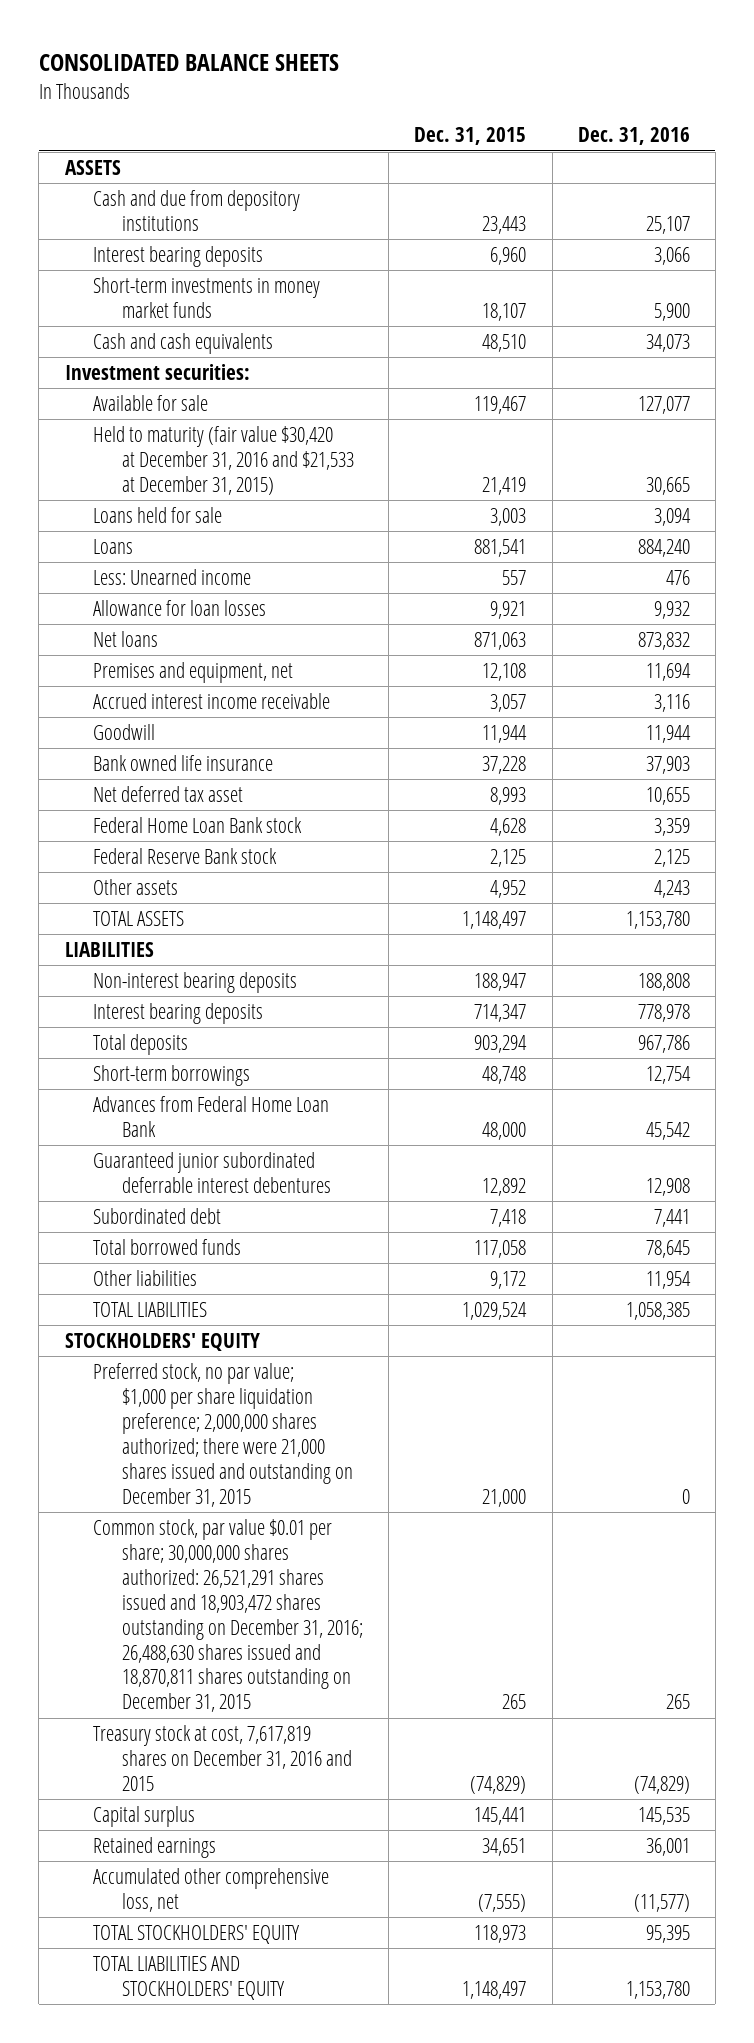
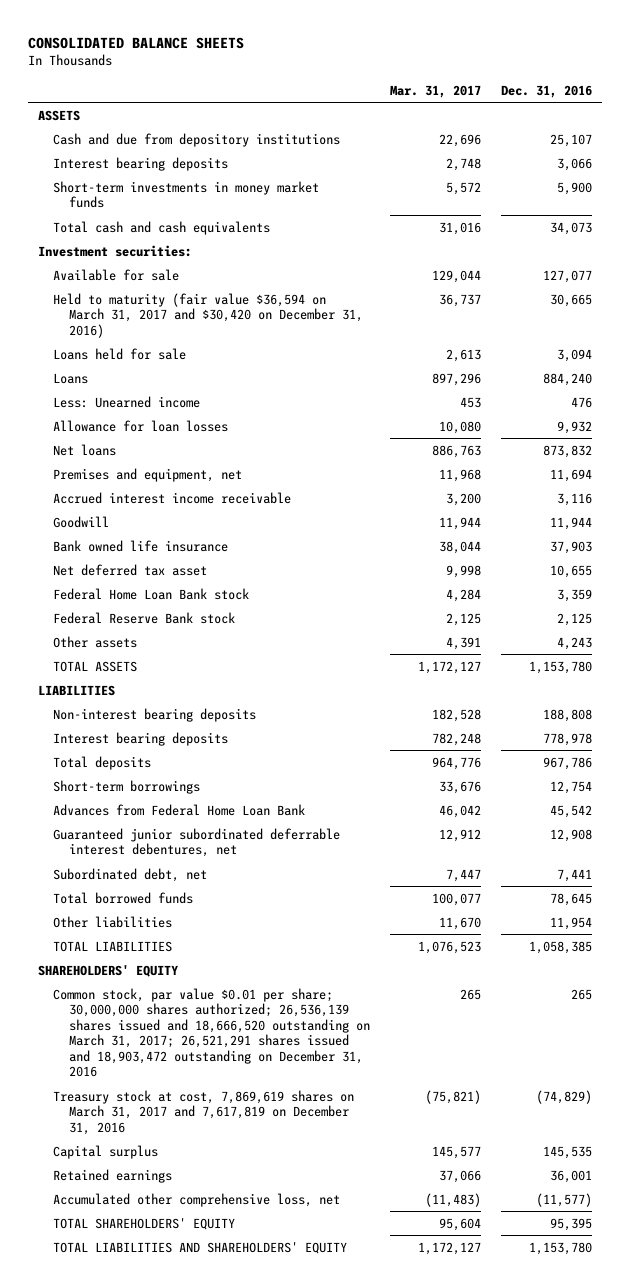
- | Dec. 31, 2015 | Dec. 31, 2016
+ | Mar. 31, 2017 | Dec. 31, 2016
- Cash and cash equivalents | 48,510 | 34,073
+ Total cash and cash equivalents | 31,016 | 34,073
- Held to maturity (fair value $30,420 at December 31, 2016 and $21,533 at December 31, 2015) | 21,419 | 30,665
+ Held to maturity (fair value $36,594 on March 31, 2017 and $30,420 on December 31, 2016) | 36,737 | 30,665
- Guaranteed junior subordinated deferrable interest debentures | 12,892 | 12,908
- Subordinated debt | 7,418 | 7,441
+ Guaranteed junior subordinated deferrable interest debentures, net | 12,912 | 12,908
+ Subordinated debt, net | 7,447 | 7,441
- STOCKHOLDERS' EQUITY
- Preferred stock, no par value; $1,000 per share liquidation preference; 2,000,000 shares authorized; there were 21,000 shares issued and outstanding on December 31, 2015 | 21,000 | 0
- Common stock, par value $0.01 per share; 30,000,000 shares authorized: 26,521,291 shares issued and 18,903,472 shares outstanding on December 31, 2016; 26,488,630 shares issued and 18,870,811 shares outstanding on December 31, 2015 | 265 | 265
- Treasury stock at cost, 7,617,819 shares on December 31, 2016 and 2015 | (74,829) | (74,829)
+ SHAREHOLDERS' EQUITY
+ Common stock, par value $0.01 per share; 30,000,000 shares authorized; 26,536,139 shares issued and 18,666,520 outstanding on March 31, 2017; 26,521,291 shares issued and 18,903,472 outstanding on December 31, 2016 | 265 | 265
+ Treasury stock at cost, 7,869,619 shares on March 31, 2017 and 7,617,819 on December 31, 2016 | (75,821) | (74,829)
- TOTAL STOCKHOLDERS' EQUITY | 118,973 | 95,395
- TOTAL LIABILITIES AND STOCKHOLDERS' EQUITY | 1,148,497 | 1,153,780
+ TOTAL SHAREHOLDERS' EQUITY | 95,604 | 95,395
+ TOTAL LIABILITIES AND SHAREHOLDERS' EQUITY | 1,172,127 | 1,153,780

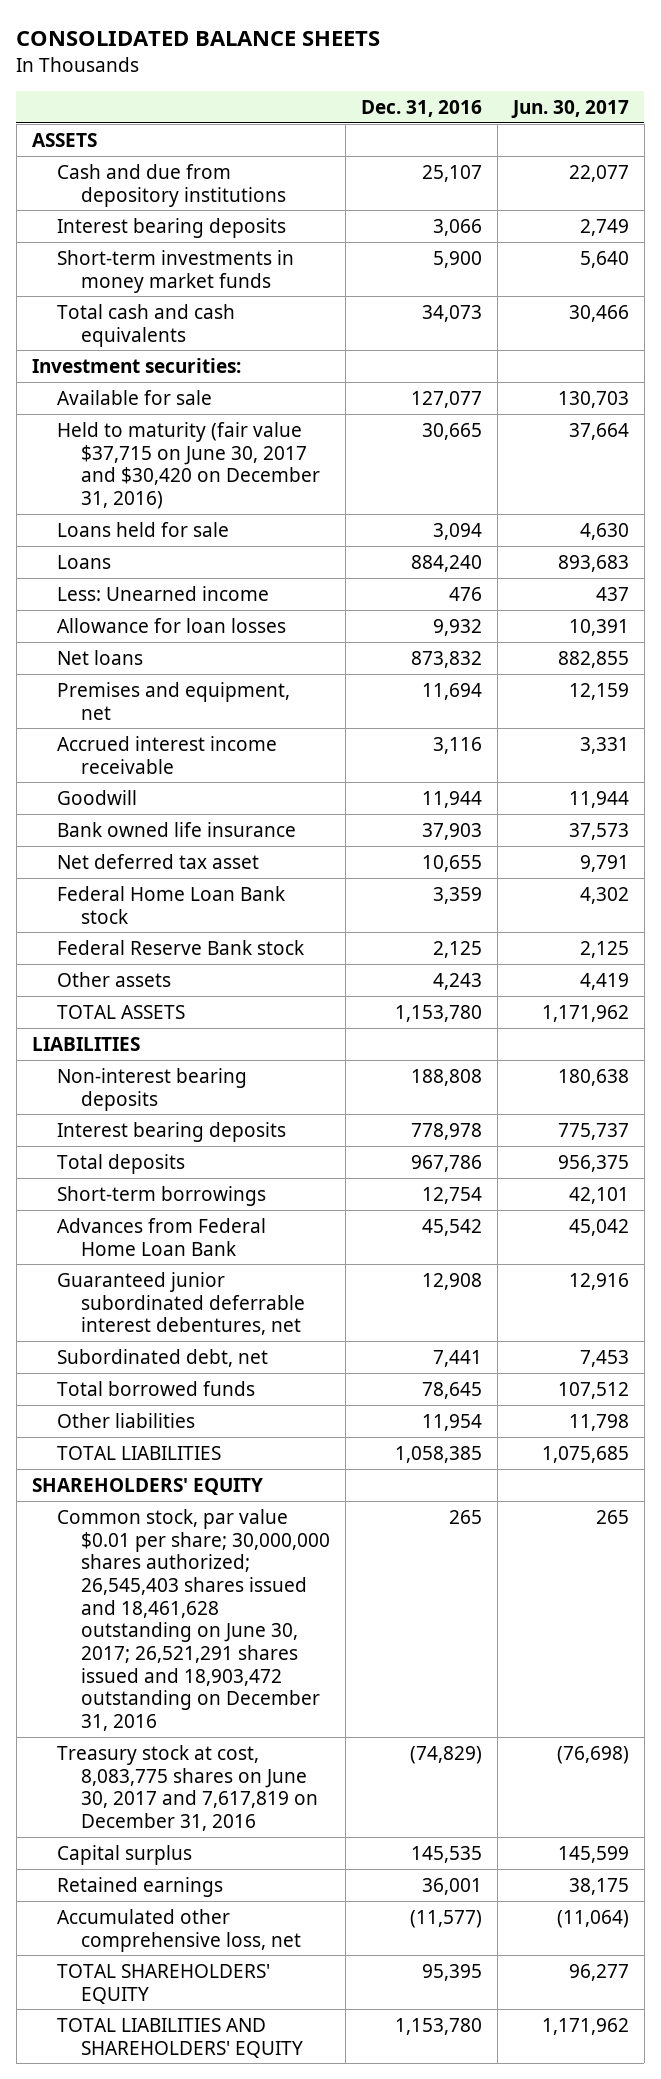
- | Mar. 31, 2017 | Dec. 31, 2016
+ | Dec. 31, 2016 | Jun. 30, 2017
- Held to maturity (fair value $36,594 on March 31, 2017 and $30,420 on December 31, 2016) | 36,737 | 30,665
+ Held to maturity (fair value $37,715 on June 30, 2017 and $30,420 on December 31, 2016) | 30,665 | 37,664
- Common stock, par value $0.01 per share; 30,000,000 shares authorized; 26,536,139 shares issued and 18,666,520 outstanding on March 31, 2017; 26,521,291 shares issued and 18,903,472 outstanding on December 31, 2016 | 265 | 265
- Treasury stock at cost, 7,869,619 shares on March 31, 2017 and 7,617,819 on December 31, 2016 | (75,821) | (74,829)
+ Common stock, par value $0.01 per share; 30,000,000 shares authorized; 26,545,403 shares issued and 18,461,628 outstanding on June 30, 2017; 26,521,291 shares issued and 18,903,472 outstanding on December 31, 2016 | 265 | 265
+ Treasury stock at cost, 8,083,775 shares on June 30, 2017 and 7,617,819 on December 31, 2016 | (74,829) | (76,698)

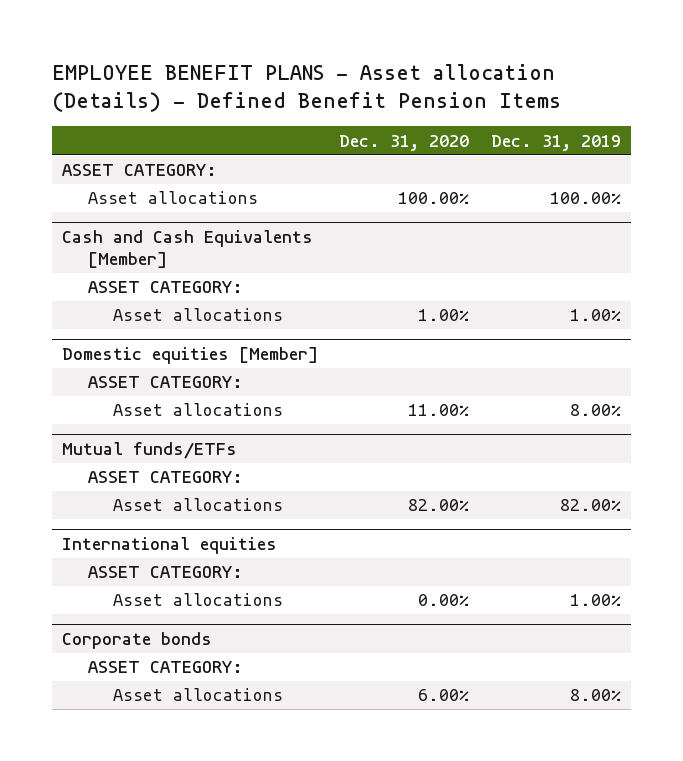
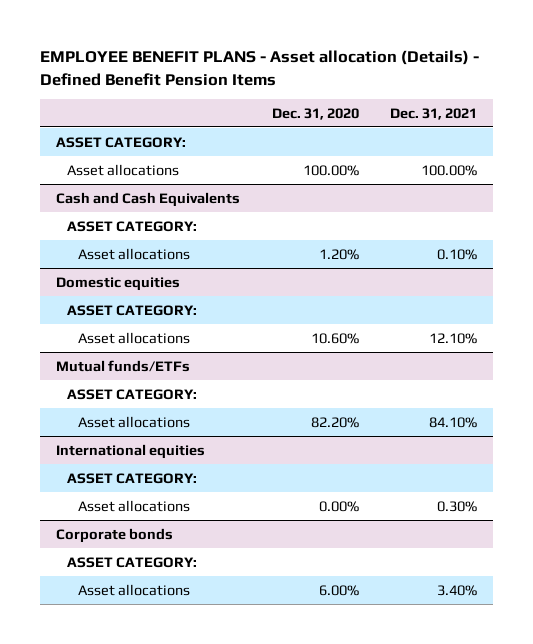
- | Dec. 31, 2020 | Dec. 31, 2019
+ | Dec. 31, 2020 | Dec. 31, 2021
- Cash and Cash Equivalents [Member]
+ Cash and Cash Equivalents
- Asset allocations | 1.00% | 1.00%
- Domestic equities [Member]
+ Asset allocations | 1.20% | 0.10%
+ Domestic equities
- Asset allocations | 11.00% | 8.00%
+ Asset allocations | 10.60% | 12.10%
@ Mutual funds/ETFs
- Asset allocations | 82.00% | 82.00%
+ Asset allocations | 82.20% | 84.10%

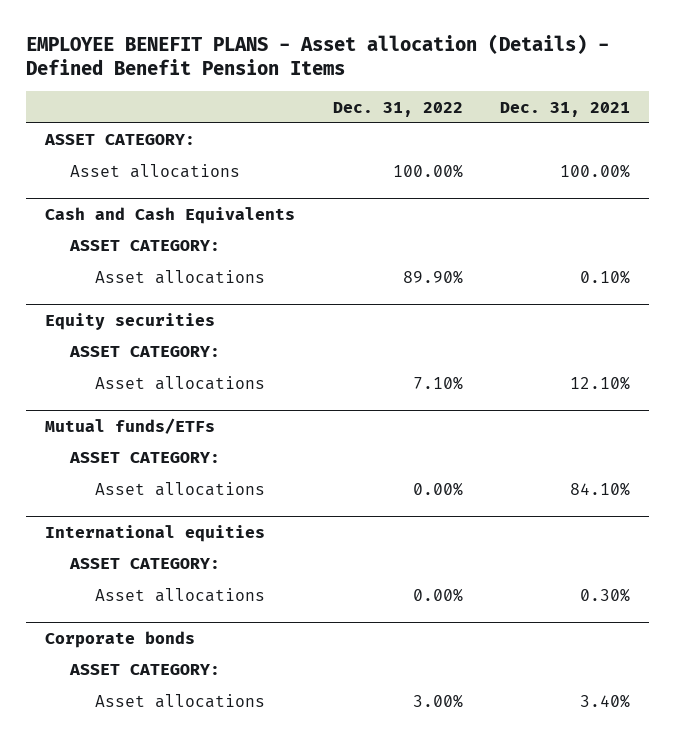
- | Dec. 31, 2020 | Dec. 31, 2021
+ | Dec. 31, 2022 | Dec. 31, 2021
- Domestic equities
+ Equity securities

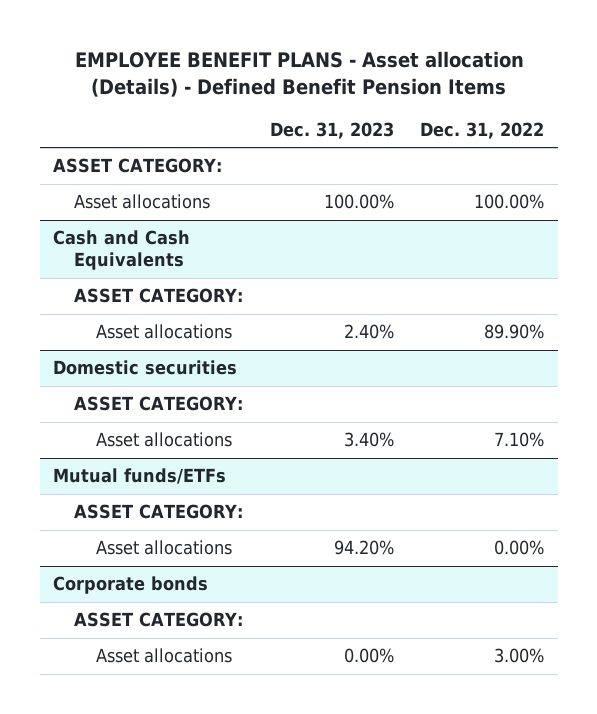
- | Dec. 31, 2022 | Dec. 31, 2021
+ | Dec. 31, 2023 | Dec. 31, 2022
- Equity securities
+ Domestic securities
- International equities
- ASSET CATEGORY:
- Asset allocations | 0.00% | 0.30%

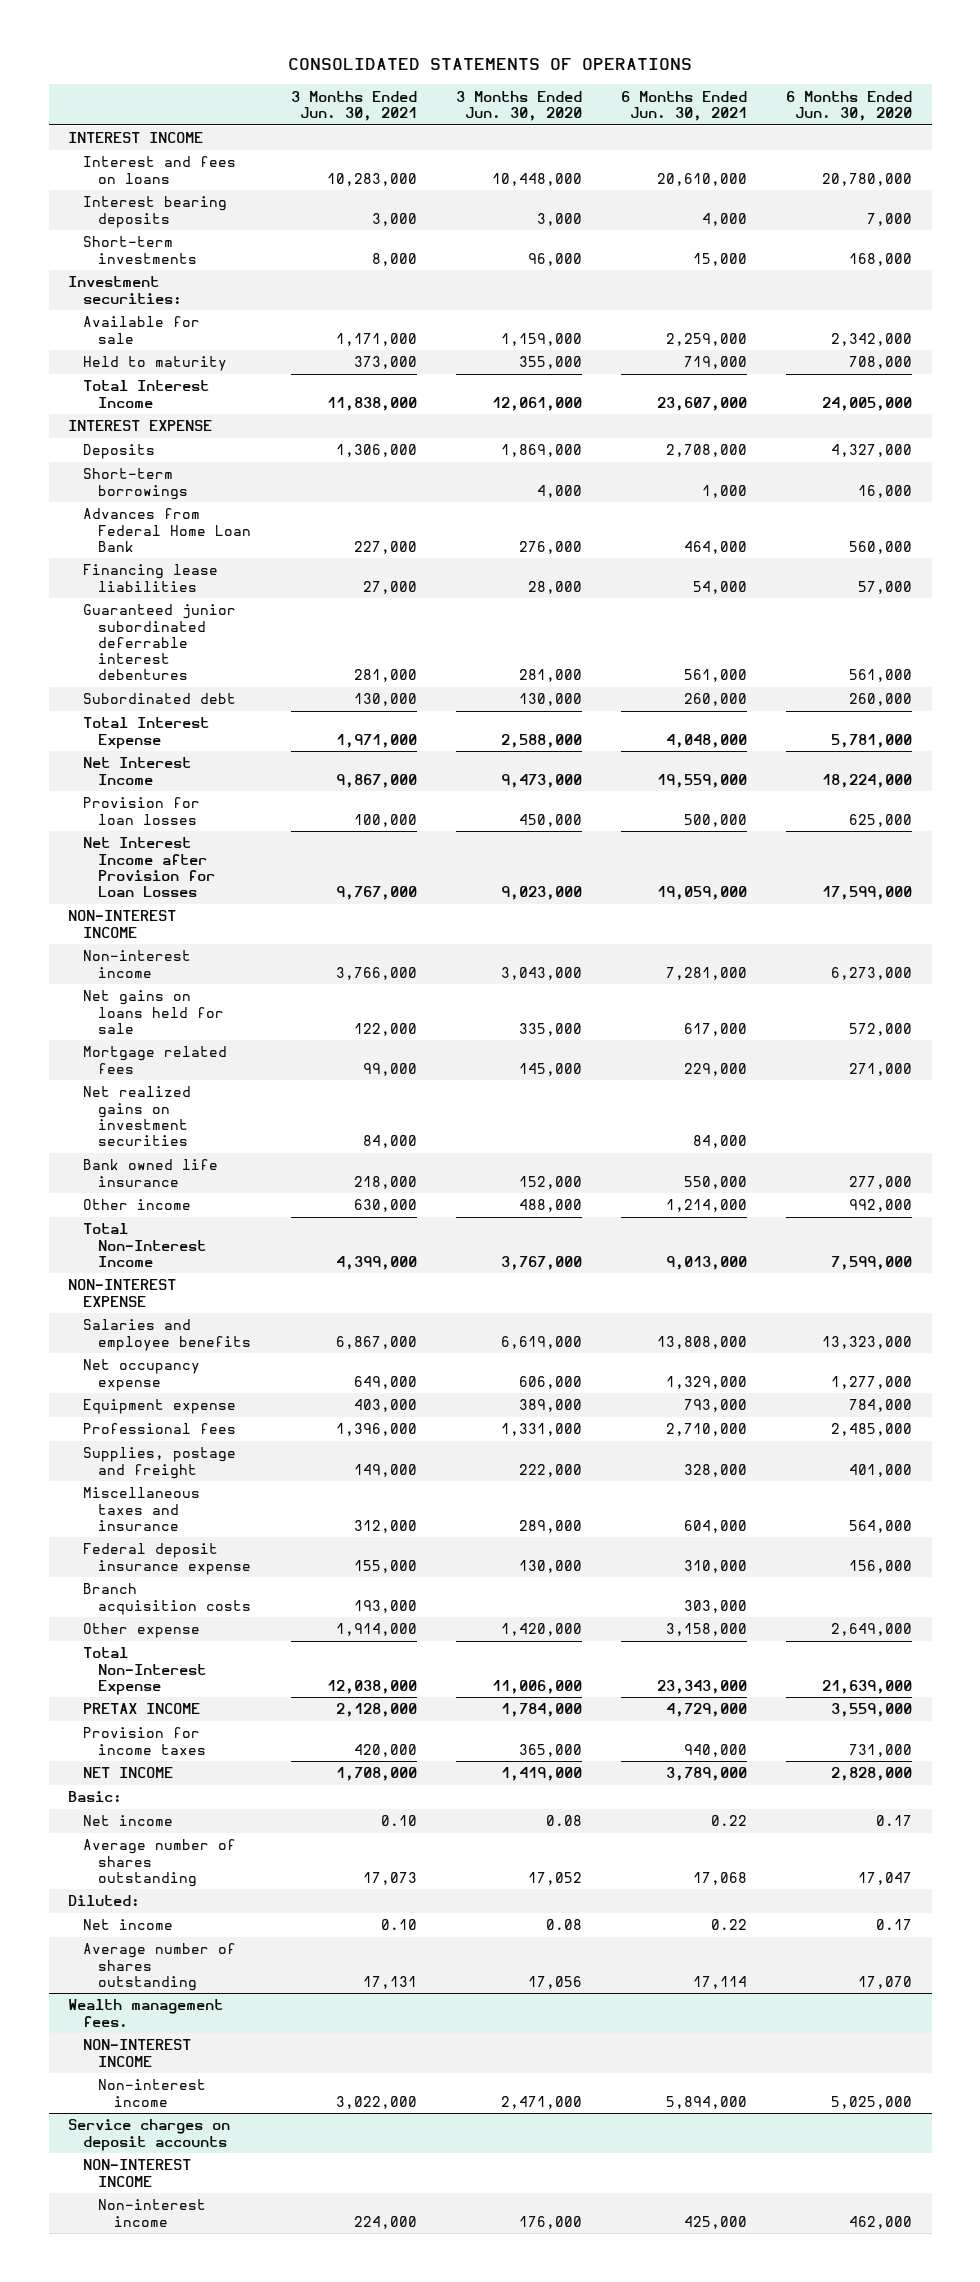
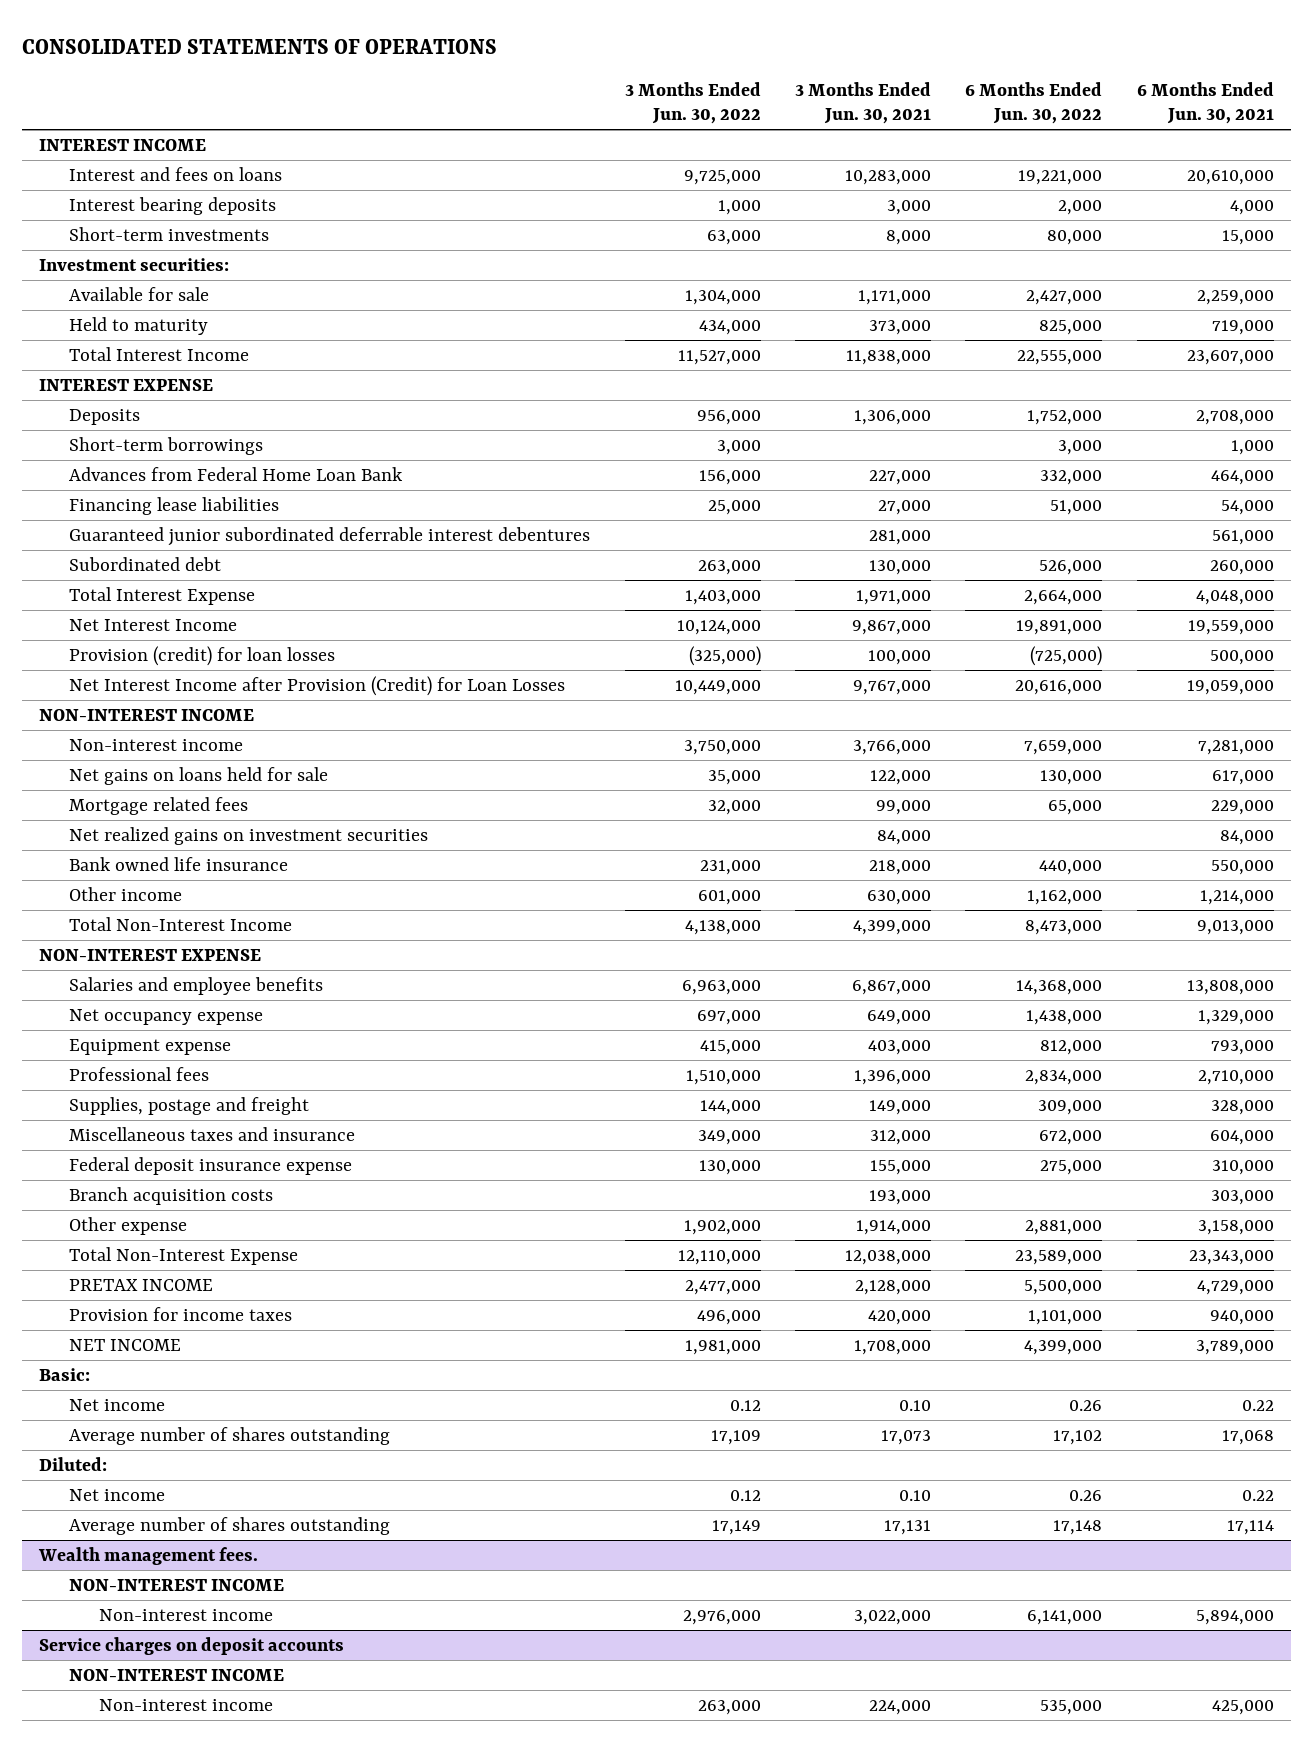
- | 3 Months Ended Jun. 30, 2021 | 3 Months Ended Jun. 30, 2020 | 6 Months Ended Jun. 30, 2021 | 6 Months Ended Jun. 30, 2020
+ | 3 Months Ended Jun. 30, 2022 | 3 Months Ended Jun. 30, 2021 | 6 Months Ended Jun. 30, 2022 | 6 Months Ended Jun. 30, 2021
- Provision for loan losses | 100,000 | 450,000 | 500,000 | 625,000
- Net Interest Income after Provision for Loan Losses | 9,767,000 | 9,023,000 | 19,059,000 | 17,599,000
+ Provision (credit) for loan losses | (325,000) | 100,000 | (725,000) | 500,000
+ Net Interest Income after Provision (Credit) for Loan Losses | 10,449,000 | 9,767,000 | 20,616,000 | 19,059,000

